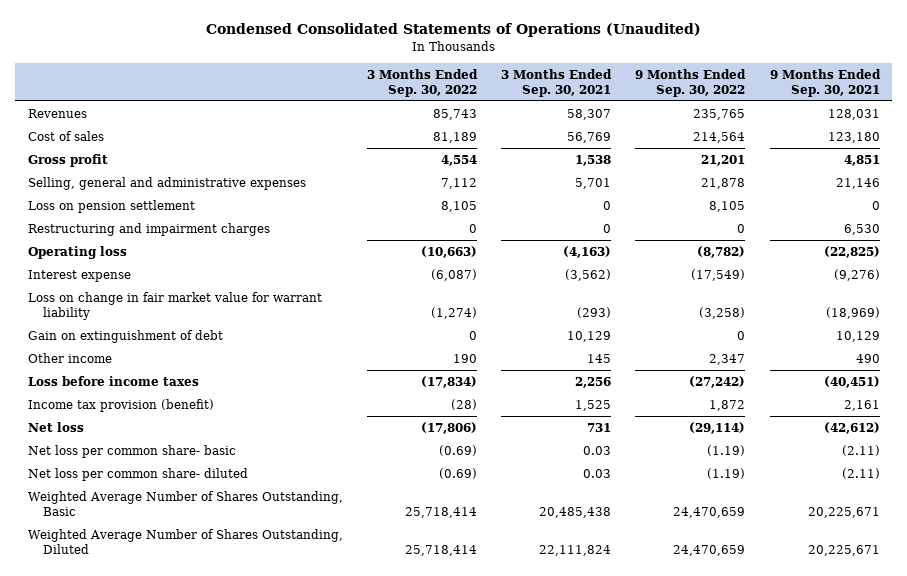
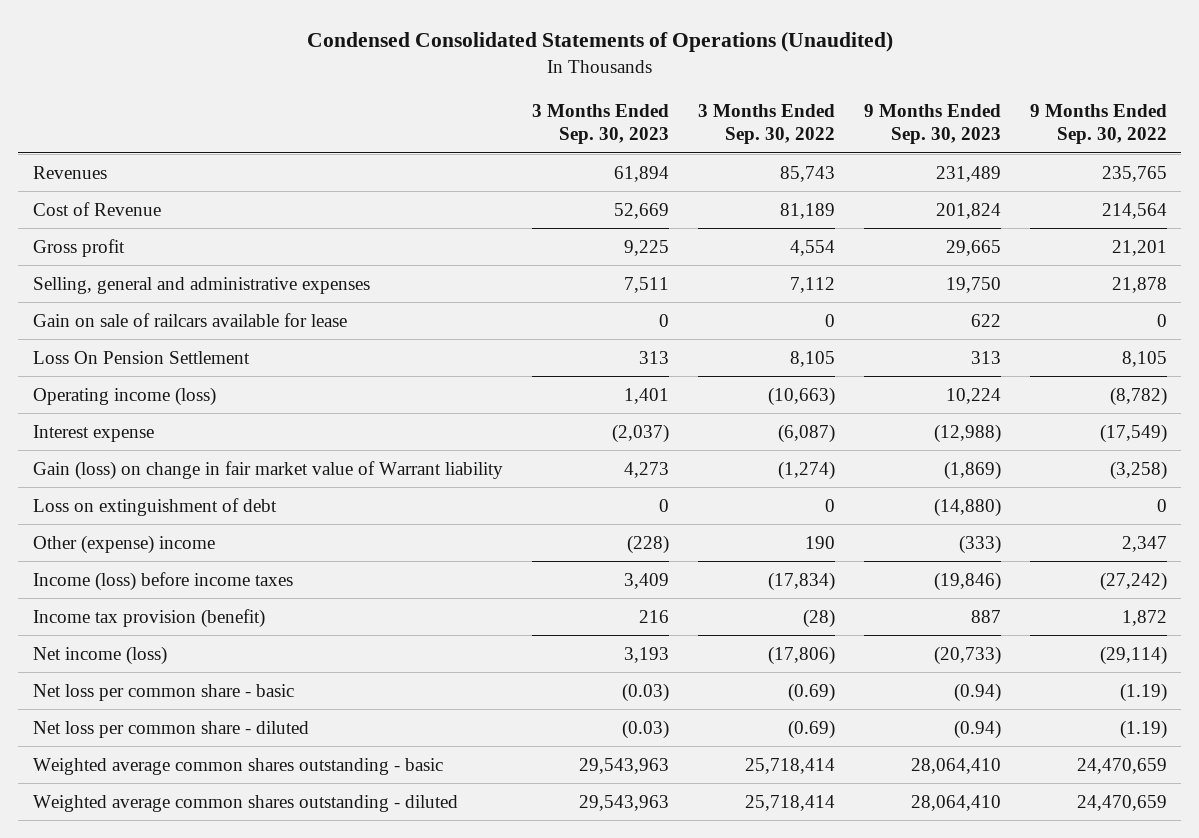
- | 3 Months Ended Sep. 30, 2022 | 3 Months Ended Sep. 30, 2021 | 9 Months Ended Sep. 30, 2022 | 9 Months Ended Sep. 30, 2021
+ | 3 Months Ended Sep. 30, 2023 | 3 Months Ended Sep. 30, 2022 | 9 Months Ended Sep. 30, 2023 | 9 Months Ended Sep. 30, 2022
- Cost of sales | 81,189 | 56,769 | 214,564 | 123,180
+ Cost of Revenue | 52,669 | 81,189 | 201,824 | 214,564
- Loss on pension settlement | 8,105 | 0 | 8,105 | 0
- Restructuring and impairment charges | 0 | 0 | 0 | 6,530
- Operating loss | (10,663) | (4,163) | (8,782) | (22,825)
+ Gain on sale of railcars available for lease | 0 | 0 | 622 | 0
+ Loss On Pension Settlement | 313 | 8,105 | 313 | 8,105
+ Operating income (loss) | 1,401 | (10,663) | 10,224 | (8,782)
- Loss on change in fair market value for warrant liability | (1,274) | (293) | (3,258) | (18,969)
- Gain on extinguishment of debt | 0 | 10,129 | 0 | 10,129
- Other income | 190 | 145 | 2,347 | 490
- Loss before income taxes | (17,834) | 2,256 | (27,242) | (40,451)
+ Gain (loss) on change in fair market value of Warrant liability | 4,273 | (1,274) | (1,869) | (3,258)
+ Loss on extinguishment of debt | 0 | 0 | (14,880) | 0
+ Other (expense) income | (228) | 190 | (333) | 2,347
+ Income (loss) before income taxes | 3,409 | (17,834) | (19,846) | (27,242)
- Net loss | (17,806) | 731 | (29,114) | (42,612)
- Net loss per common share- basic | (0.69) | 0.03 | (1.19) | (2.11)
- Net loss per common share- diluted | (0.69) | 0.03 | (1.19) | (2.11)
- Weighted Average Number of Shares Outstanding, Basic | 25,718,414 | 20,485,438 | 24,470,659 | 20,225,671
- Weighted Average Number of Shares Outstanding, Diluted | 25,718,414 | 22,111,824 | 24,470,659 | 20,225,671
+ Net income (loss) | 3,193 | (17,806) | (20,733) | (29,114)
+ Net loss per common share - basic | (0.03) | (0.69) | (0.94) | (1.19)
+ Net loss per common share - diluted | (0.03) | (0.69) | (0.94) | (1.19)
+ Weighted average common shares outstanding - basic | 29,543,963 | 25,718,414 | 28,064,410 | 24,470,659
+ Weighted average common shares outstanding - diluted | 29,543,963 | 25,718,414 | 28,064,410 | 24,470,659

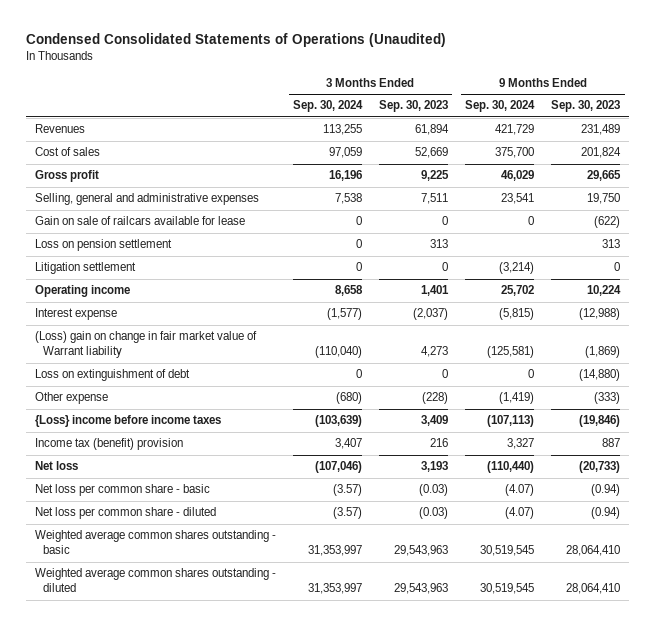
- | 3 Months Ended Sep. 30, 2023 | 3 Months Ended Sep. 30, 2022 | 9 Months Ended Sep. 30, 2023 | 9 Months Ended Sep. 30, 2022
+ | 3 Months Ended Sep. 30, 2024 | 3 Months Ended Sep. 30, 2023 | 9 Months Ended Sep. 30, 2024 | 9 Months Ended Sep. 30, 2023
- Cost of Revenue | 52,669 | 81,189 | 201,824 | 214,564
+ Cost of sales | 97,059 | 52,669 | 375,700 | 201,824
- Gain on sale of railcars available for lease | 0 | 0 | 622 | 0
- Loss On Pension Settlement | 313 | 8,105 | 313 | 8,105
- Operating income (loss) | 1,401 | (10,663) | 10,224 | (8,782)
+ Gain on sale of railcars available for lease | 0 | 0 | 0 | (622)
+ Loss on pension settlement | 0 | 313 | | 313
+ Litigation settlement | 0 | 0 | (3,214) | 0
+ Operating income | 8,658 | 1,401 | 25,702 | 10,224
- Gain (loss) on change in fair market value of Warrant liability | 4,273 | (1,274) | (1,869) | (3,258)
+ (Loss) gain on change in fair market value of Warrant liability | (110,040) | 4,273 | (125,581) | (1,869)
- Other (expense) income | (228) | 190 | (333) | 2,347
- Income (loss) before income taxes | 3,409 | (17,834) | (19,846) | (27,242)
- Income tax provision (benefit) | 216 | (28) | 887 | 1,872
- Net income (loss) | 3,193 | (17,806) | (20,733) | (29,114)
+ Other expense | (680) | (228) | (1,419) | (333)
+ {Loss} income before income taxes | (103,639) | 3,409 | (107,113) | (19,846)
+ Income tax (benefit) provision | 3,407 | 216 | 3,327 | 887
+ Net loss | (107,046) | 3,193 | (110,440) | (20,733)

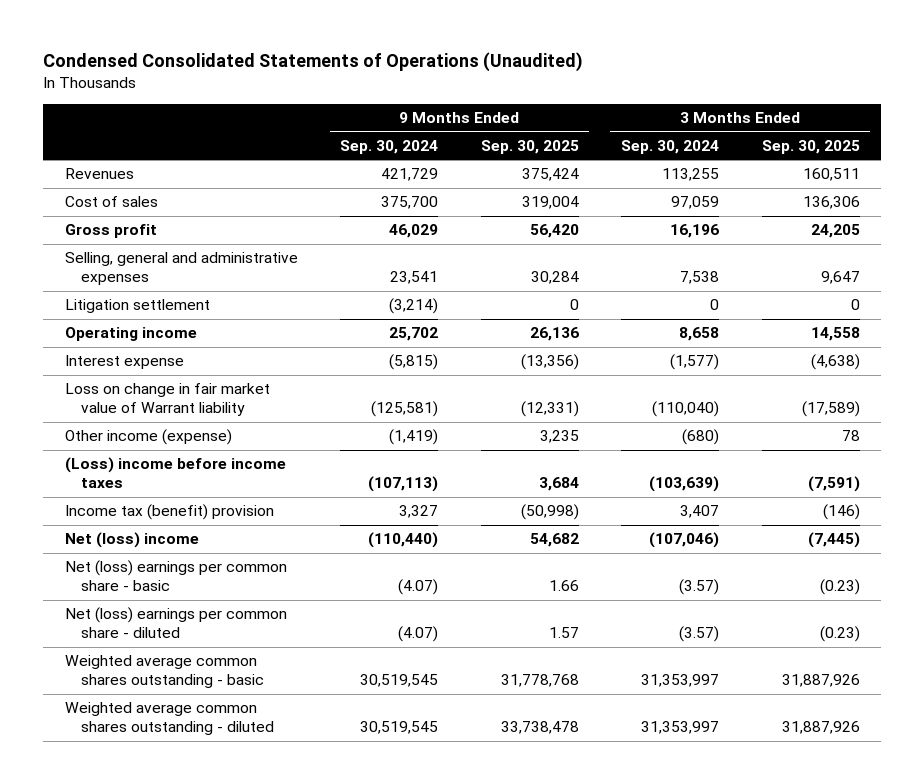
- | 3 Months Ended Sep. 30, 2024 | 3 Months Ended Sep. 30, 2023 | 9 Months Ended Sep. 30, 2024 | 9 Months Ended Sep. 30, 2023
+ | 9 Months Ended Sep. 30, 2024 | 9 Months Ended Sep. 30, 2025 | 3 Months Ended Sep. 30, 2024 | 3 Months Ended Sep. 30, 2025
- Gain on sale of railcars available for lease | 0 | 0 | 0 | (622)
- Loss on pension settlement | 0 | 313 | | 313
- (Loss) gain on change in fair market value of Warrant liability | (110,040) | 4,273 | (125,581) | (1,869)
- Loss on extinguishment of debt | 0 | 0 | 0 | (14,880)
- Other expense | (680) | (228) | (1,419) | (333)
- {Loss} income before income taxes | (103,639) | 3,409 | (107,113) | (19,846)
+ Loss on change in fair market value of Warrant liability | (125,581) | (12,331) | (110,040) | (17,589)
+ Other income (expense) | (1,419) | 3,235 | (680) | 78
+ (Loss) income before income taxes | (107,113) | 3,684 | (103,639) | (7,591)
- Net loss | (107,046) | 3,193 | (110,440) | (20,733)
- Net loss per common share - basic | (3.57) | (0.03) | (4.07) | (0.94)
- Net loss per common share - diluted | (3.57) | (0.03) | (4.07) | (0.94)
+ Net (loss) income | (110,440) | 54,682 | (107,046) | (7,445)
+ Net (loss) earnings per common share - basic | (4.07) | 1.66 | (3.57) | (0.23)
+ Net (loss) earnings per common share - diluted | (4.07) | 1.57 | (3.57) | (0.23)

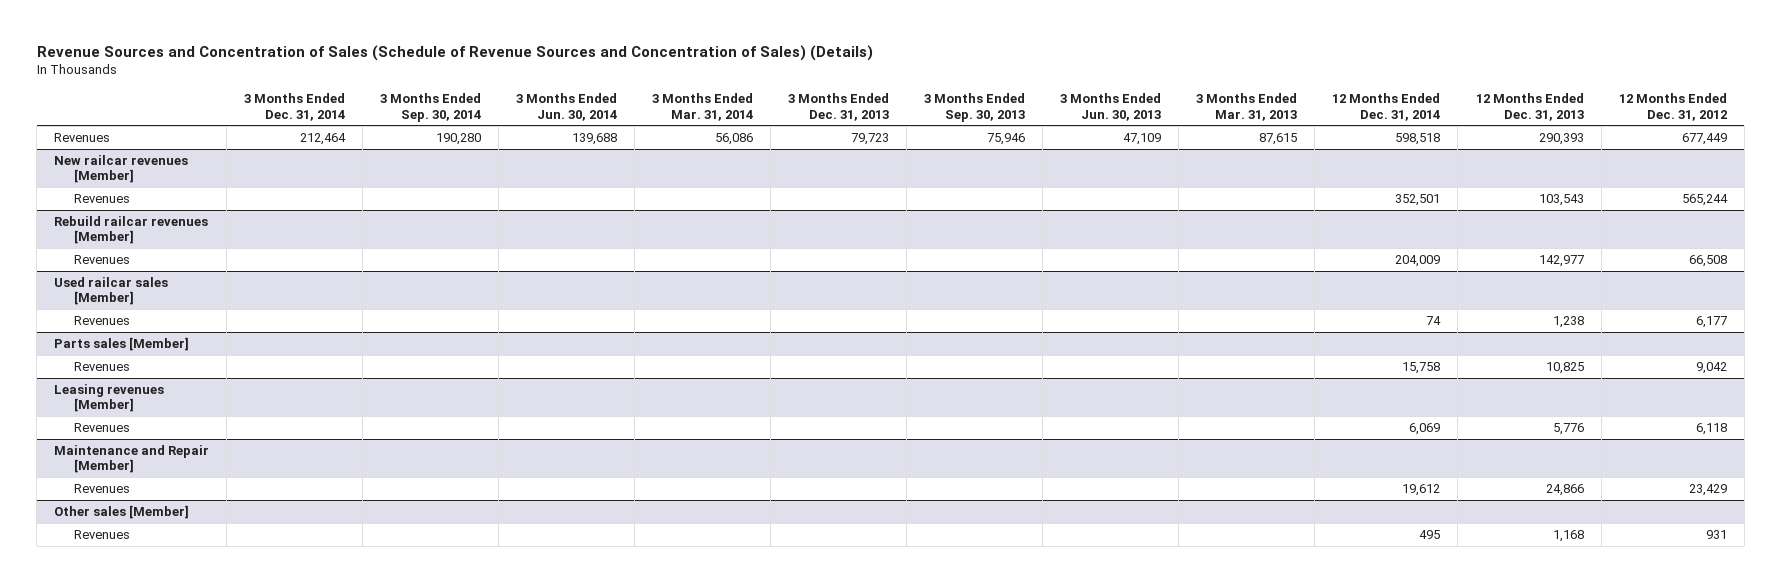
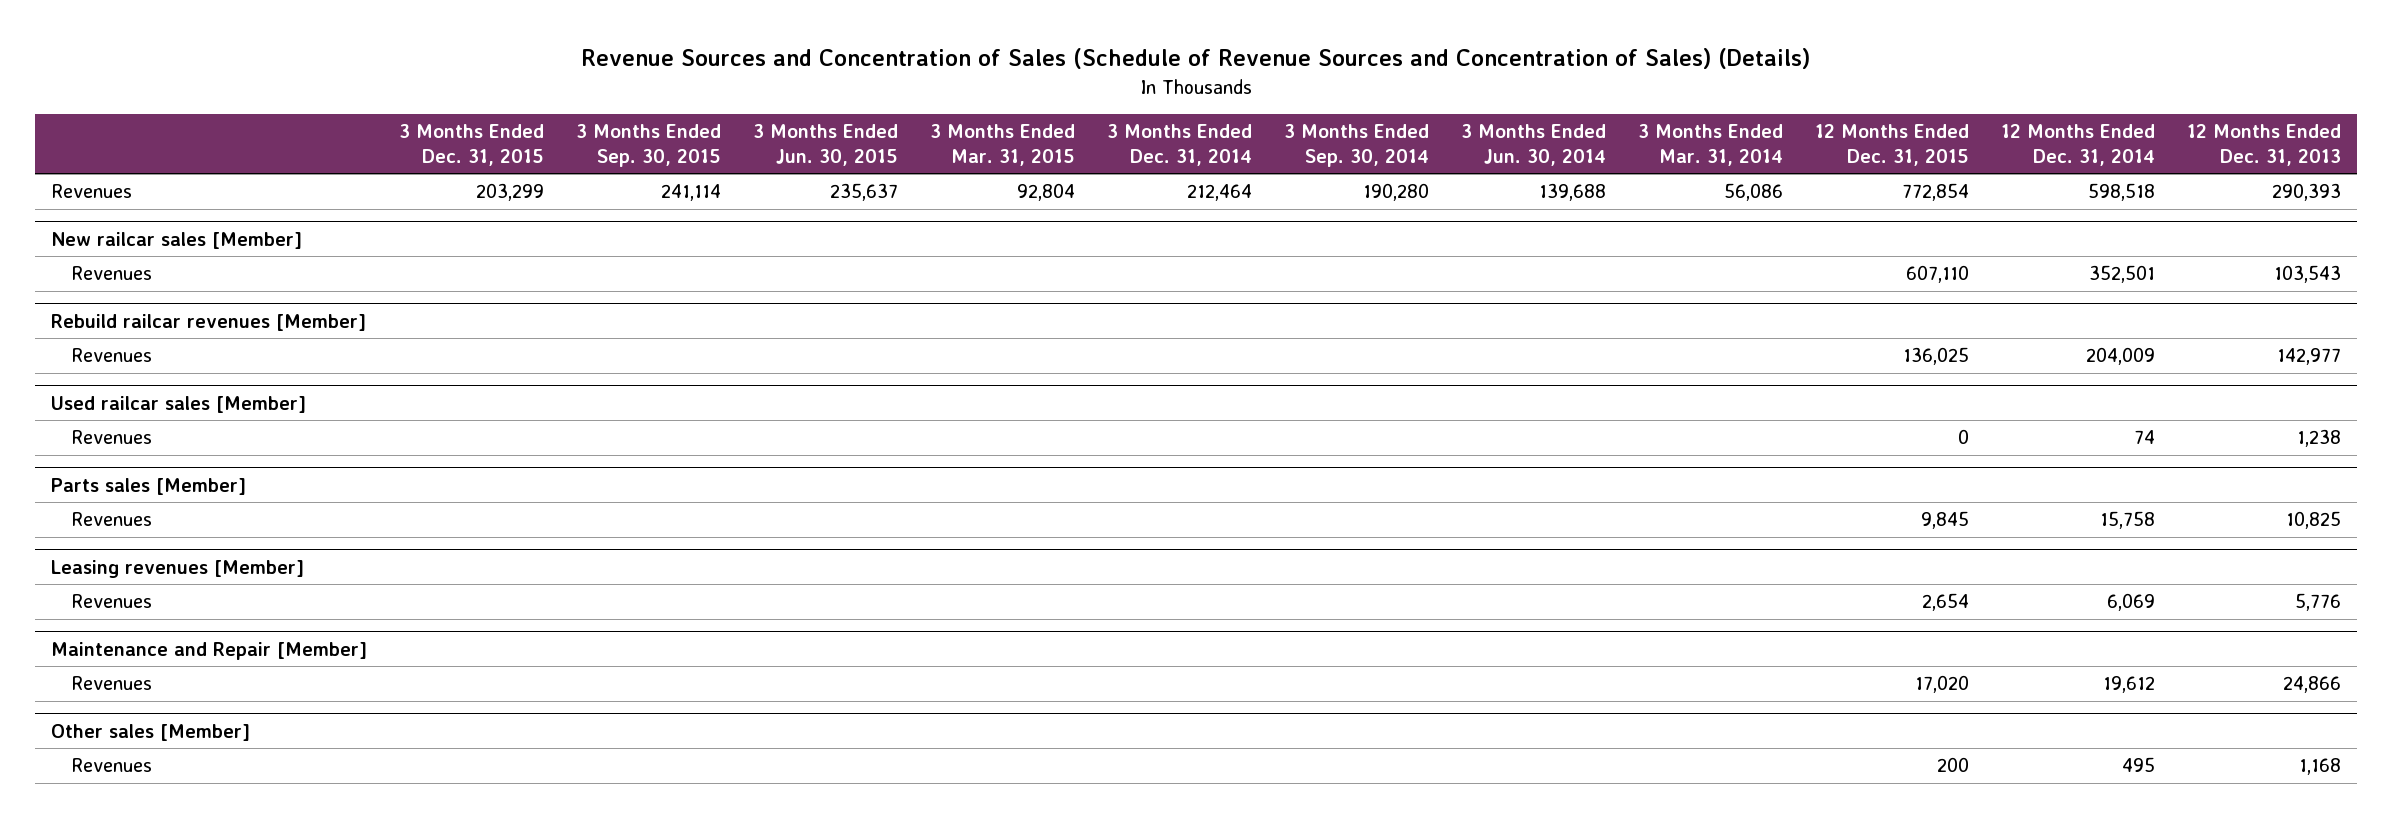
- | 3 Months Ended Dec. 31, 2014 | 3 Months Ended Sep. 30, 2014 | 3 Months Ended Jun. 30, 2014 | 3 Months Ended Mar. 31, 2014 | 3 Months Ended Dec. 31, 2013 | 3 Months Ended Sep. 30, 2013 | 3 Months Ended Jun. 30, 2013 | 3 Months Ended Mar. 31, 2013 | 12 Months Ended Dec. 31, 2014 | 12 Months Ended Dec. 31, 2013 | 12 Months Ended Dec. 31, 2012
+ | 3 Months Ended Dec. 31, 2015 | 3 Months Ended Sep. 30, 2015 | 3 Months Ended Jun. 30, 2015 | 3 Months Ended Mar. 31, 2015 | 3 Months Ended Dec. 31, 2014 | 3 Months Ended Sep. 30, 2014 | 3 Months Ended Jun. 30, 2014 | 3 Months Ended Mar. 31, 2014 | 12 Months Ended Dec. 31, 2015 | 12 Months Ended Dec. 31, 2014 | 12 Months Ended Dec. 31, 2013
- New railcar revenues [Member]
+ New railcar sales [Member]

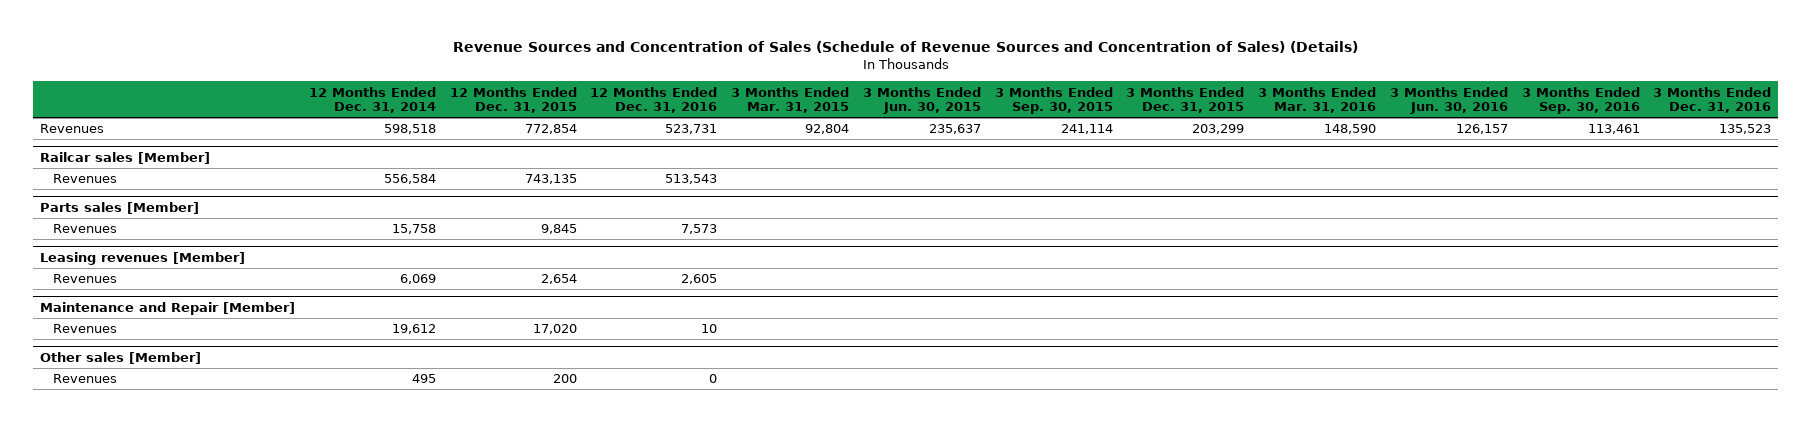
- | 3 Months Ended Dec. 31, 2015 | 3 Months Ended Sep. 30, 2015 | 3 Months Ended Jun. 30, 2015 | 3 Months Ended Mar. 31, 2015 | 3 Months Ended Dec. 31, 2014 | 3 Months Ended Sep. 30, 2014 | 3 Months Ended Jun. 30, 2014 | 3 Months Ended Mar. 31, 2014 | 12 Months Ended Dec. 31, 2015 | 12 Months Ended Dec. 31, 2014 | 12 Months Ended Dec. 31, 2013
+ | 12 Months Ended Dec. 31, 2014 | 12 Months Ended Dec. 31, 2015 | 12 Months Ended Dec. 31, 2016 | 3 Months Ended Mar. 31, 2015 | 3 Months Ended Jun. 30, 2015 | 3 Months Ended Sep. 30, 2015 | 3 Months Ended Dec. 31, 2015 | 3 Months Ended Mar. 31, 2016 | 3 Months Ended Jun. 30, 2016 | 3 Months Ended Sep. 30, 2016 | 3 Months Ended Dec. 31, 2016
- New railcar sales [Member]
- Revenues | | | | | | | | | 607,110 | 352,501 | 103,543
- Rebuild railcar revenues [Member]
- Revenues | | | | | | | | | 136,025 | 204,009 | 142,977
- Used railcar sales [Member]
- Revenues | | | | | | | | | 0 | 74 | 1,238
+ Railcar sales [Member]
+ Revenues | 556,584 | 743,135 | 513,543 | | | | | | | |

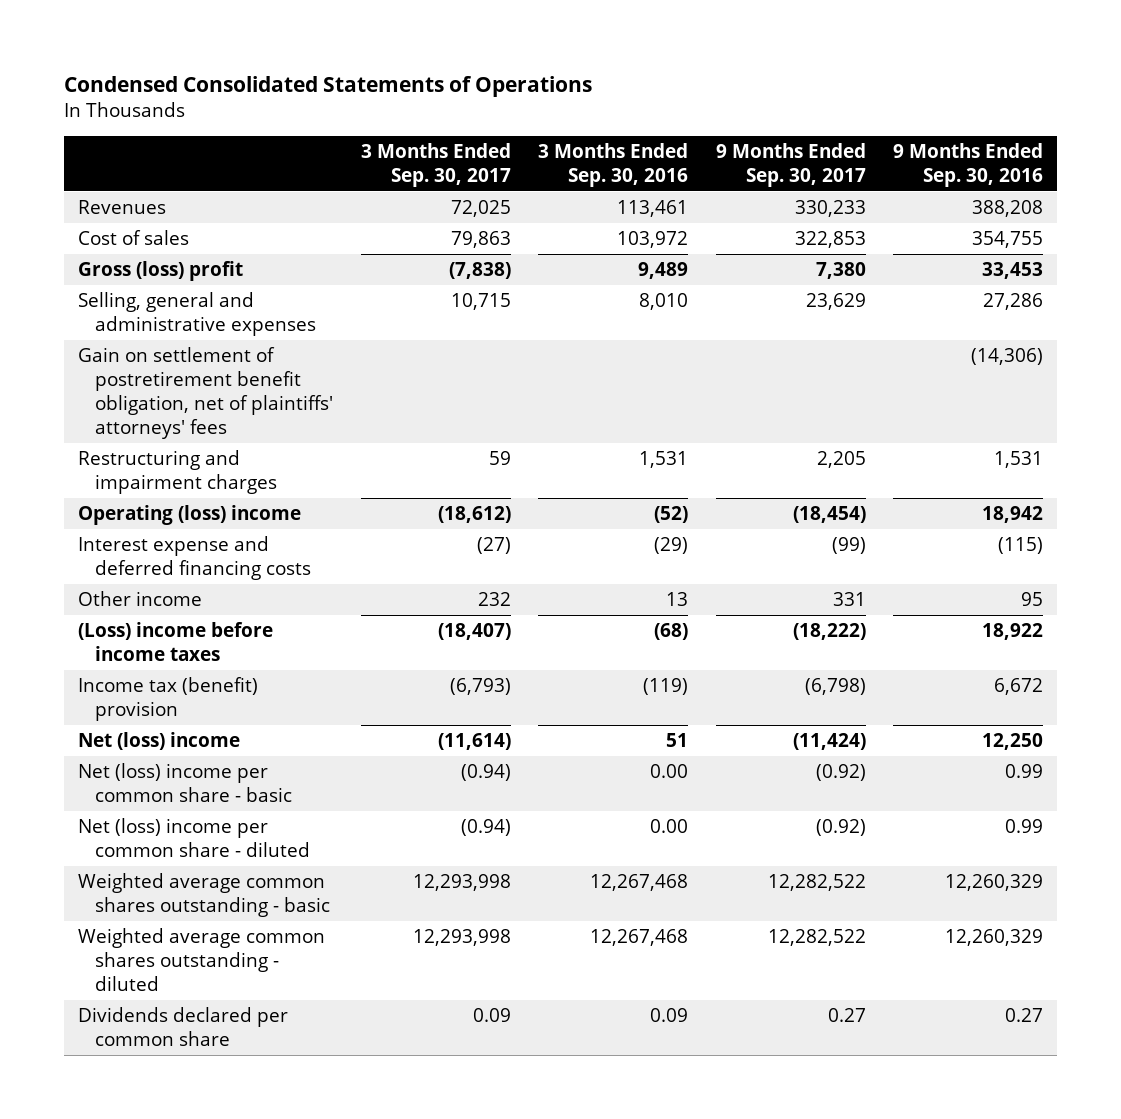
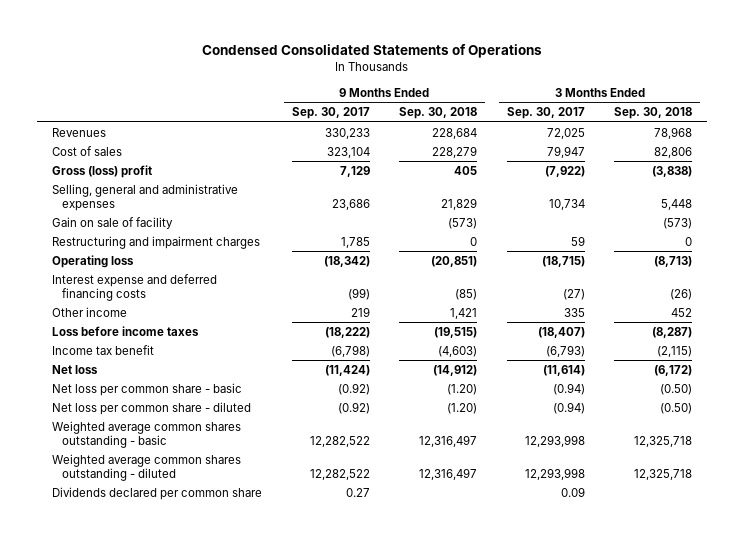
- | 3 Months Ended Sep. 30, 2017 | 3 Months Ended Sep. 30, 2016 | 9 Months Ended Sep. 30, 2017 | 9 Months Ended Sep. 30, 2016
+ | 9 Months Ended Sep. 30, 2017 | 9 Months Ended Sep. 30, 2018 | 3 Months Ended Sep. 30, 2017 | 3 Months Ended Sep. 30, 2018
- Cost of sales | 79,863 | 103,972 | 322,853 | 354,755
- Gross (loss) profit | (7,838) | 9,489 | 7,380 | 33,453
- Selling, general and administrative expenses | 10,715 | 8,010 | 23,629 | 27,286
- Gain on settlement of postretirement benefit obligation, net of plaintiffs' attorneys' fees | | | | (14,306)
- Restructuring and impairment charges | 59 | 1,531 | 2,205 | 1,531
- Operating (loss) income | (18,612) | (52) | (18,454) | 18,942
+ Cost of sales | 323,104 | 228,279 | 79,947 | 82,806
+ Gross (loss) profit | 7,129 | 405 | (7,922) | (3,838)
+ Selling, general and administrative expenses | 23,686 | 21,829 | 10,734 | 5,448
+ Gain on sale of facility | | (573) | | (573)
+ Restructuring and impairment charges | 1,785 | 0 | 59 | 0
+ Operating loss | (18,342) | (20,851) | (18,715) | (8,713)
- Other income | 232 | 13 | 331 | 95
- (Loss) income before income taxes | (18,407) | (68) | (18,222) | 18,922
- Income tax (benefit) provision | (6,793) | (119) | (6,798) | 6,672
- Net (loss) income | (11,614) | 51 | (11,424) | 12,250
- Net (loss) income per common share - basic | (0.94) | 0.00 | (0.92) | 0.99
- Net (loss) income per common share - diluted | (0.94) | 0.00 | (0.92) | 0.99
+ Other income | 219 | 1,421 | 335 | 452
+ Loss before income taxes | (18,222) | (19,515) | (18,407) | (8,287)
+ Income tax benefit | (6,798) | (4,603) | (6,793) | (2,115)
+ Net loss | (11,424) | (14,912) | (11,614) | (6,172)
+ Net loss per common share - basic | (0.92) | (1.20) | (0.94) | (0.50)
+ Net loss per common share - diluted | (0.92) | (1.20) | (0.94) | (0.50)

